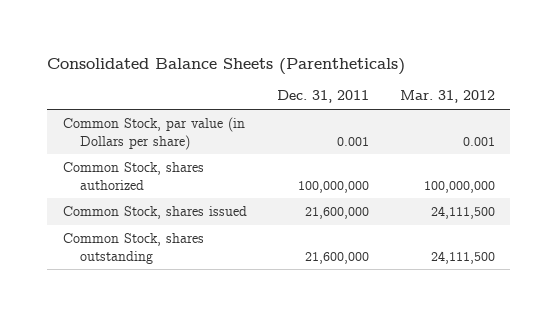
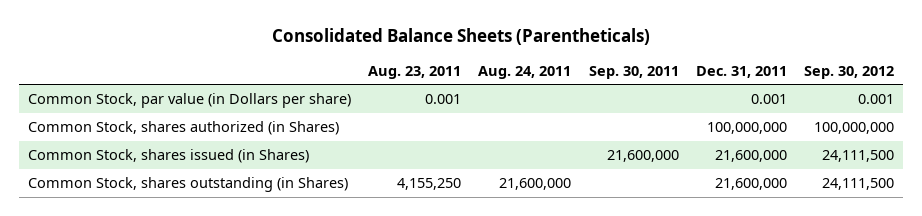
- | Dec. 31, 2011 | Mar. 31, 2012
+ | Aug. 23, 2011 | Aug. 24, 2011 | Sep. 30, 2011 | Dec. 31, 2011 | Sep. 30, 2012
- Common Stock, shares authorized | 100,000,000 | 100,000,000
- Common Stock, shares issued | 21,600,000 | 24,111,500
- Common Stock, shares outstanding | 21,600,000 | 24,111,500
+ Common Stock, shares authorized (in Shares) | | | | 100,000,000 | 100,000,000
+ Common Stock, shares issued (in Shares) | | | 21,600,000 | 21,600,000 | 24,111,500
+ Common Stock, shares outstanding (in Shares) | 4,155,250 | 21,600,000 | | 21,600,000 | 24,111,500

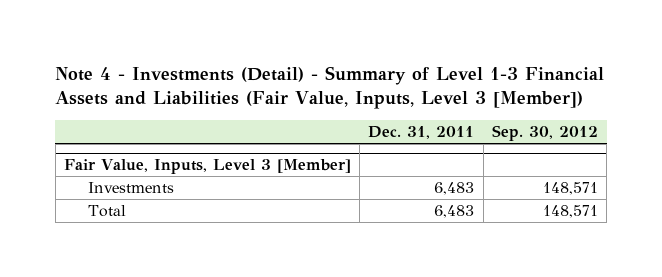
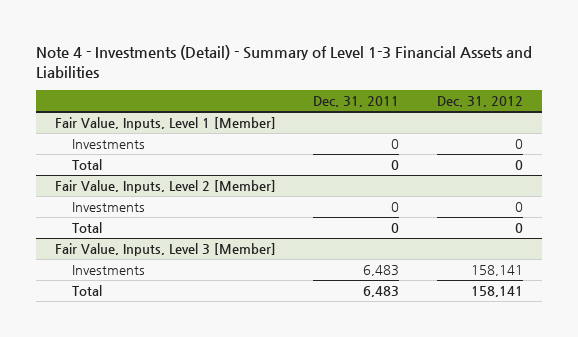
- Note 4 - Investments (Detail) - Summary of Level 1-3 Financial Assets and Liabilities (Fair Value, Inputs, Level 3 [Member])
+ Note 4 - Investments (Detail) - Summary of Level 1-3 Financial Assets and Liabilities
- | Dec. 31, 2011 | Sep. 30, 2012
+ | Dec. 31, 2011 | Dec. 31, 2012
+ Fair Value, Inputs, Level 1 [Member]
+ Investments | 0 | 0
+ Total | 0 | 0
+ Fair Value, Inputs, Level 2 [Member]
+ Investments | 0 | 0
+ Total | 0 | 0

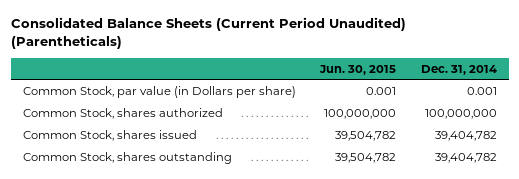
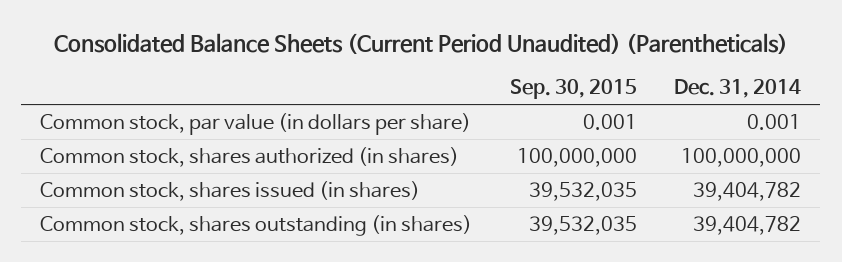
- | Jun. 30, 2015 | Dec. 31, 2014
+ | Sep. 30, 2015 | Dec. 31, 2014
- Common Stock, par value (in Dollars per share) | 0.001 | 0.001
- Common Stock, shares authorized | 100,000,000 | 100,000,000
- Common Stock, shares issued | 39,504,782 | 39,404,782
- Common Stock, shares outstanding | 39,504,782 | 39,404,782
+ Common stock, par value (in dollars per share) | 0.001 | 0.001
+ Common stock, shares authorized (in shares) | 100,000,000 | 100,000,000
+ Common stock, shares issued (in shares) | 39,532,035 | 39,404,782
+ Common stock, shares outstanding (in shares) | 39,532,035 | 39,404,782

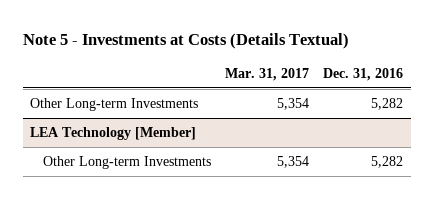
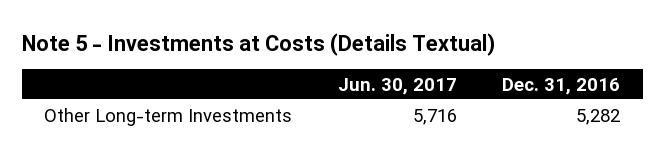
- | Mar. 31, 2017 | Dec. 31, 2016
+ | Jun. 30, 2017 | Dec. 31, 2016
- LEA Technology [Member]
- Other Long-term Investments | 5,354 | 5,282

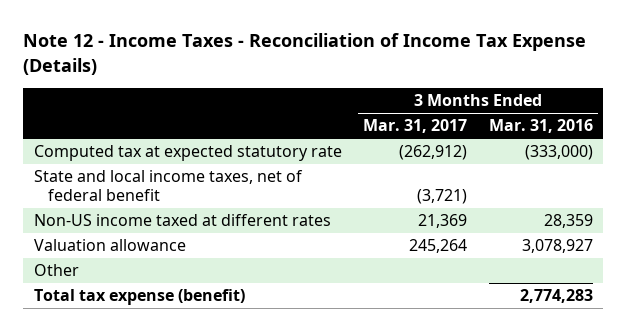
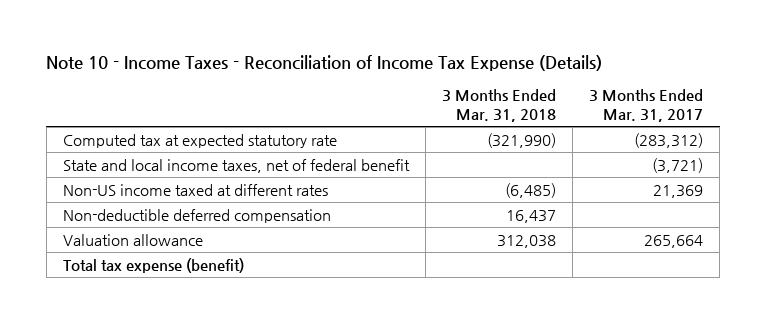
- Note 12 - Income Taxes - Reconciliation of Income Tax Expense (Details)
+ Note 10 - Income Taxes - Reconciliation of Income Tax Expense (Details)
- | 3 Months Ended Mar. 31, 2017 | 3 Months Ended Mar. 31, 2016
+ | 3 Months Ended Mar. 31, 2018 | 3 Months Ended Mar. 31, 2017
- Computed tax at expected statutory rate | (262,912) | (333,000)
+ Computed tax at expected statutory rate | (321,990) | (283,312)
- Valuation allowance | 245,264 | 3,078,927
- Other
+ Non-deductible deferred compensation | 16,437 |
+ Valuation allowance | 312,038 | 265,664

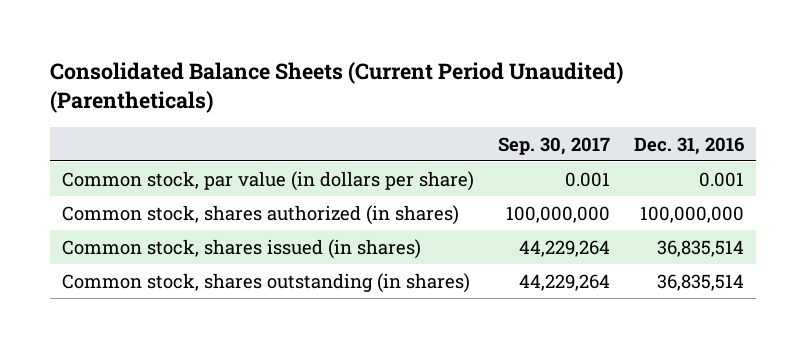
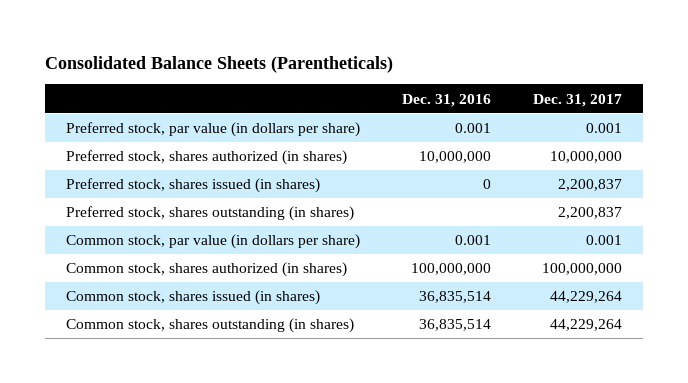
- Consolidated Balance Sheets (Current Period Unaudited) (Parentheticals)
+ Consolidated Balance Sheets (Parentheticals)
- | Sep. 30, 2017 | Dec. 31, 2016
+ | Dec. 31, 2016 | Dec. 31, 2017
+ Preferred stock, par value (in dollars per share) | 0.001 | 0.001
+ Preferred stock, shares authorized (in shares) | 10,000,000 | 10,000,000
+ Preferred stock, shares issued (in shares) | 0 | 2,200,837
+ Preferred stock, shares outstanding (in shares) | | 2,200,837

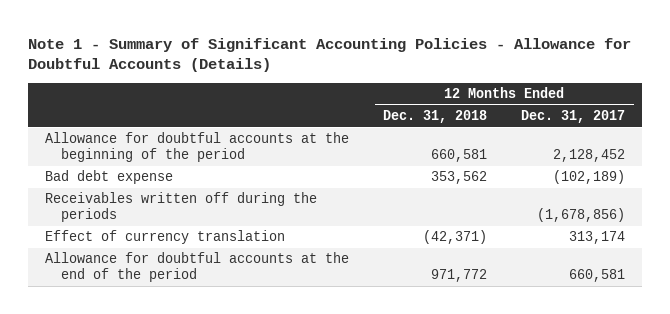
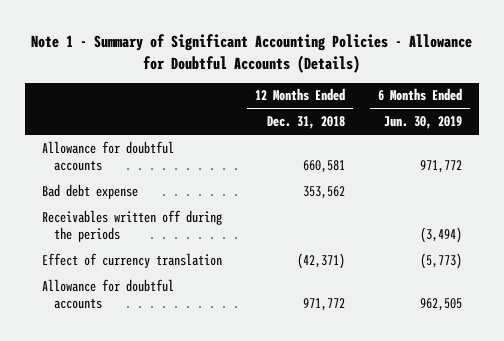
- | 12 Months Ended Dec. 31, 2018 | 12 Months Ended Dec. 31, 2017
+ | 12 Months Ended Dec. 31, 2018 | 6 Months Ended Jun. 30, 2019
- Allowance for doubtful accounts at the beginning of the period | 660,581 | 2,128,452
+ Allowance for doubtful accounts | 660,581 | 971,772
- Allowance for doubtful accounts at the end of the period | 971,772 | 660,581
+ Allowance for doubtful accounts | 971,772 | 962,505

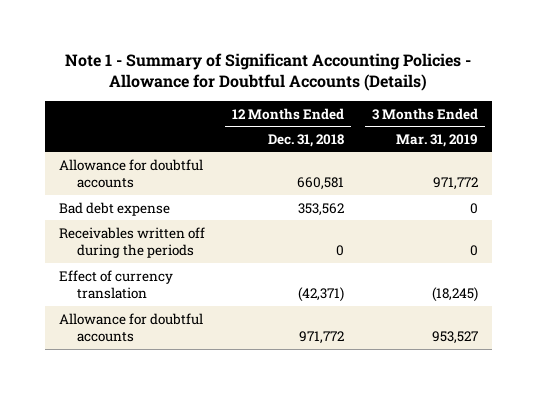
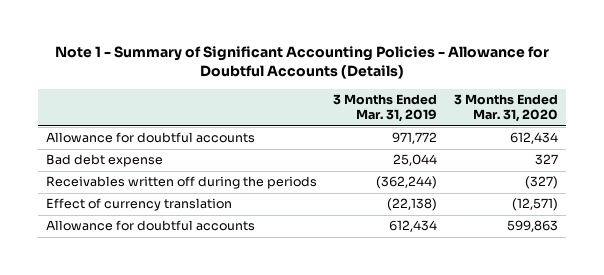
- | 12 Months Ended Dec. 31, 2018 | 3 Months Ended Mar. 31, 2019
+ | 3 Months Ended Mar. 31, 2019 | 3 Months Ended Mar. 31, 2020
- Bad debt expense | 353,562 | 0
- Receivables written off during the periods | 0 | 0
- Effect of currency translation | (42,371) | (18,245)
- Allowance for doubtful accounts | 971,772 | 953,527
+ Bad debt expense | 25,044 | 327
+ Receivables written off during the periods | (362,244) | (327)
+ Effect of currency translation | (22,138) | (12,571)
+ Allowance for doubtful accounts | 612,434 | 599,863

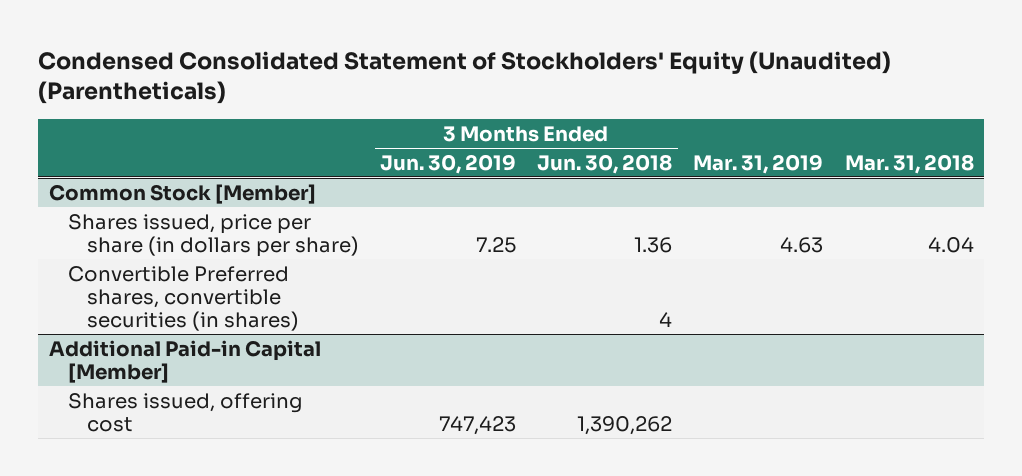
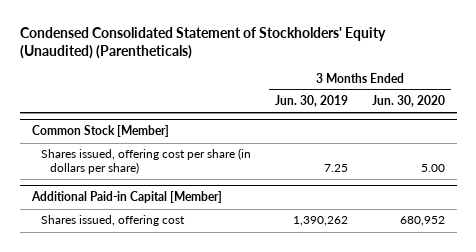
- | 3 Months Ended Jun. 30, 2019 | 3 Months Ended Jun. 30, 2018 | Mar. 31, 2019 | Mar. 31, 2018
+ | 3 Months Ended Jun. 30, 2019 | 3 Months Ended Jun. 30, 2020
@ Common Stock [Member]
- Shares issued, price per share (in dollars per share) | 7.25 | 1.36 | 4.63 | 4.04
- Convertible Preferred shares, convertible securities (in shares) | | 4 | |
+ Shares issued, offering cost per share (in dollars per share) | 7.25 | 5.00
@ Additional Paid-in Capital [Member]
- Shares issued, offering cost | 747,423 | 1,390,262 | |
+ Shares issued, offering cost | 1,390,262 | 680,952

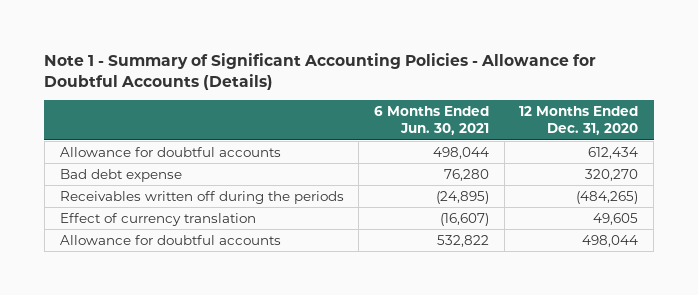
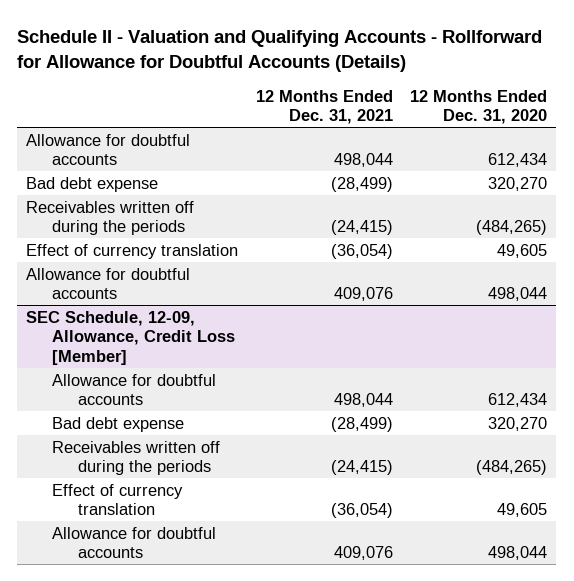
- Note 1 - Summary of Significant Accounting Policies - Allowance for Doubtful Accounts (Details)
+ Schedule II - Valuation and Qualifying Accounts - Rollforward for Allowance for Doubtful Accounts (Details)
- | 6 Months Ended Jun. 30, 2021 | 12 Months Ended Dec. 31, 2020
+ | 12 Months Ended Dec. 31, 2021 | 12 Months Ended Dec. 31, 2020
+ SEC Schedule, 12-09, Allowance, Credit Loss [Member]
+ Allowance for doubtful accounts | 498,044 | 612,434
+ Bad debt expense | (28,499) | 320,270
+ Receivables written off during the periods | (24,415) | (484,265)
+ Effect of currency translation | (36,054) | 49,605
+ Allowance for doubtful accounts | 409,076 | 498,044

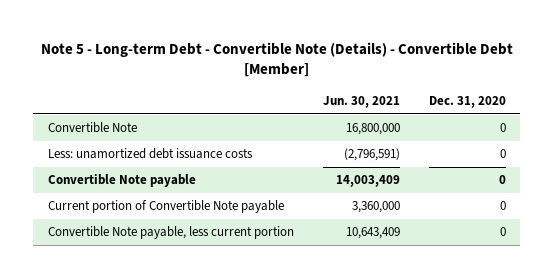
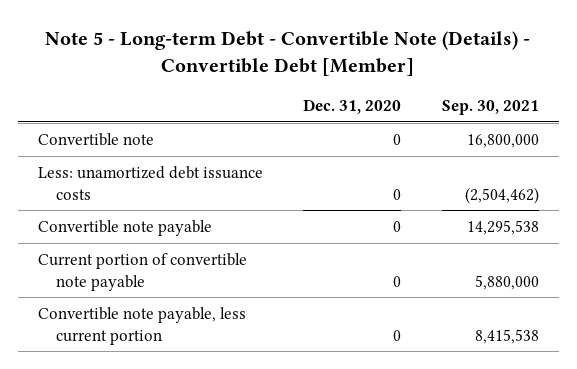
- | Jun. 30, 2021 | Dec. 31, 2020
+ | Dec. 31, 2020 | Sep. 30, 2021
- Convertible Note | 16,800,000 | 0
+ Convertible note | 0 | 16,800,000
- Convertible Note payable | 14,003,409 | 0
- Current portion of Convertible Note payable | 3,360,000 | 0
- Convertible Note payable, less current portion | 10,643,409 | 0
+ Convertible note payable | 0 | 14,295,538
+ Current portion of convertible note payable | 0 | 5,880,000
+ Convertible note payable, less current portion | 0 | 8,415,538

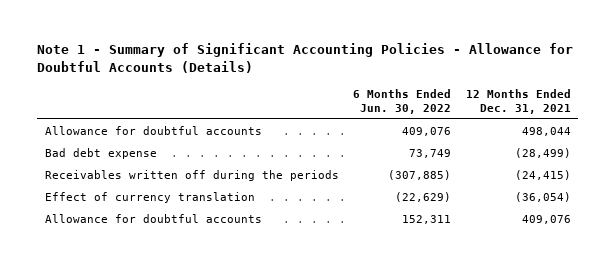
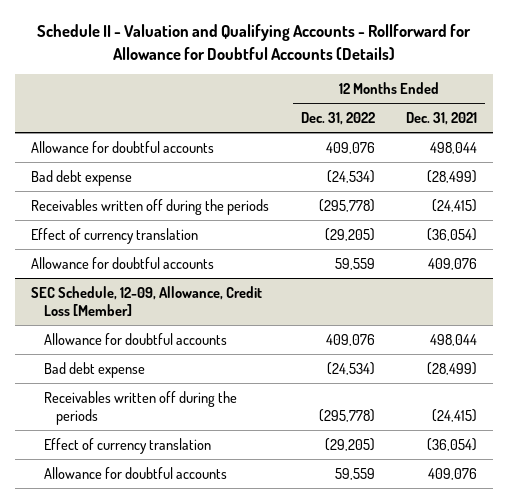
- Note 1 - Summary of Significant Accounting Policies - Allowance for Doubtful Accounts (Details)
+ Schedule II - Valuation and Qualifying Accounts - Rollforward for Allowance for Doubtful Accounts (Details)
- | 6 Months Ended Jun. 30, 2022 | 12 Months Ended Dec. 31, 2021
+ | 12 Months Ended Dec. 31, 2022 | 12 Months Ended Dec. 31, 2021
+ SEC Schedule, 12-09, Allowance, Credit Loss [Member]
+ Allowance for doubtful accounts | 409,076 | 498,044
+ Bad debt expense | (24,534) | (28,499)
+ Receivables written off during the periods | (295,778) | (24,415)
+ Effect of currency translation | (29,205) | (36,054)
+ Allowance for doubtful accounts | 59,559 | 409,076

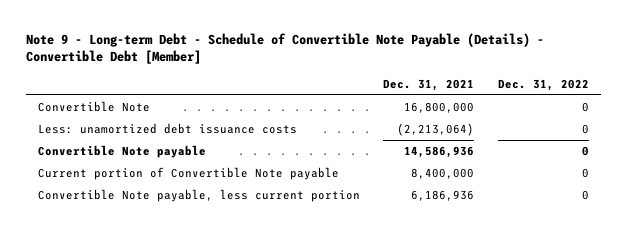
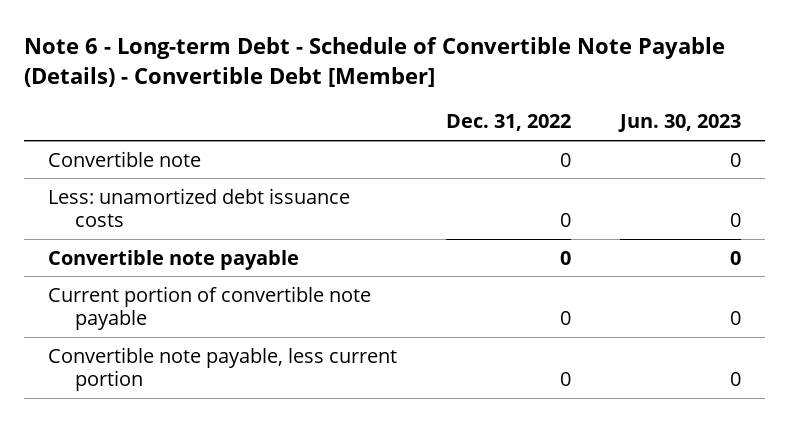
- Note 9 - Long-term Debt - Schedule of Convertible Note Payable (Details) - Convertible Debt [Member]
+ Note 6 - Long-term Debt - Schedule of Convertible Note Payable (Details) - Convertible Debt [Member]
- | Dec. 31, 2021 | Dec. 31, 2022
+ | Dec. 31, 2022 | Jun. 30, 2023
- Convertible Note | 16,800,000 | 0
+ Convertible note | 0 | 0
- Convertible Note payable | 14,586,936 | 0
- Current portion of Convertible Note payable | 8,400,000 | 0
- Convertible Note payable, less current portion | 6,186,936 | 0
+ Convertible note payable | 0 | 0
+ Current portion of convertible note payable | 0 | 0
+ Convertible note payable, less current portion | 0 | 0

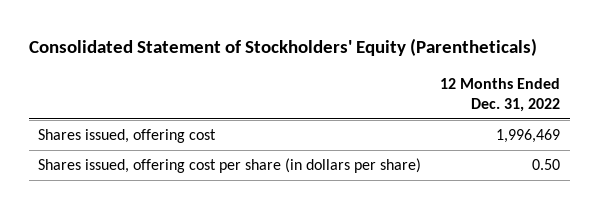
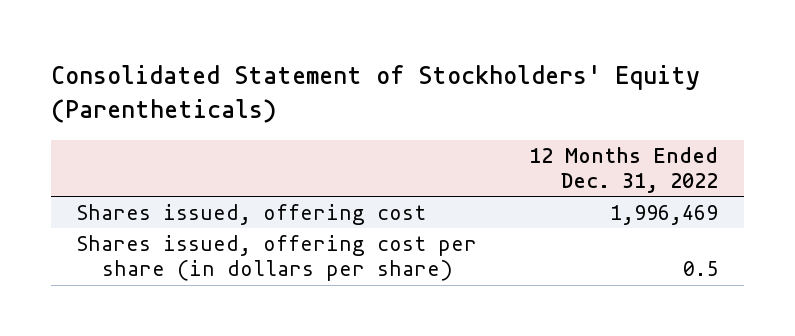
- Shares issued, offering cost per share (in dollars per share) | 0.50
+ Shares issued, offering cost per share (in dollars per share) | 0.5

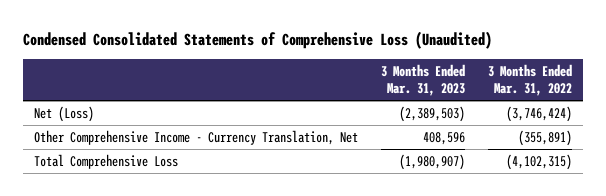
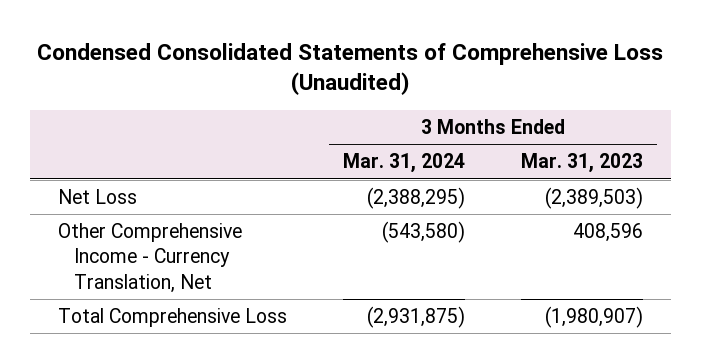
- | 3 Months Ended Mar. 31, 2023 | 3 Months Ended Mar. 31, 2022
+ | 3 Months Ended Mar. 31, 2024 | 3 Months Ended Mar. 31, 2023
- Net (Loss) | (2,389,503) | (3,746,424)
+ Net Loss | (2,388,295) | (2,389,503)

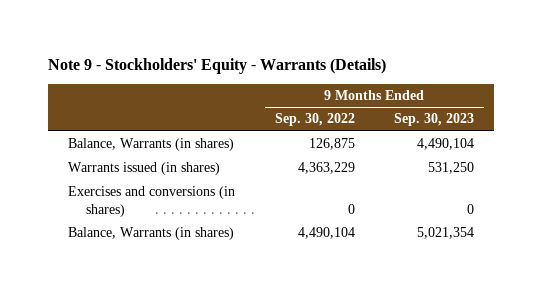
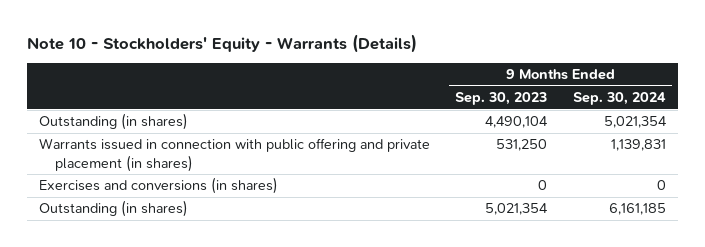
- Note 9 - Stockholders' Equity - Warrants (Details)
+ Note 10 - Stockholders' Equity - Warrants (Details)
- | 9 Months Ended Sep. 30, 2022 | 9 Months Ended Sep. 30, 2023
+ | 9 Months Ended Sep. 30, 2023 | 9 Months Ended Sep. 30, 2024
- Balance, Warrants (in shares) | 126,875 | 4,490,104
- Warrants issued (in shares) | 4,363,229 | 531,250
+ Outstanding (in shares) | 4,490,104 | 5,021,354
+ Warrants issued in connection with public offering and private placement (in shares) | 531,250 | 1,139,831
- Balance, Warrants (in shares) | 4,490,104 | 5,021,354
+ Outstanding (in shares) | 5,021,354 | 6,161,185

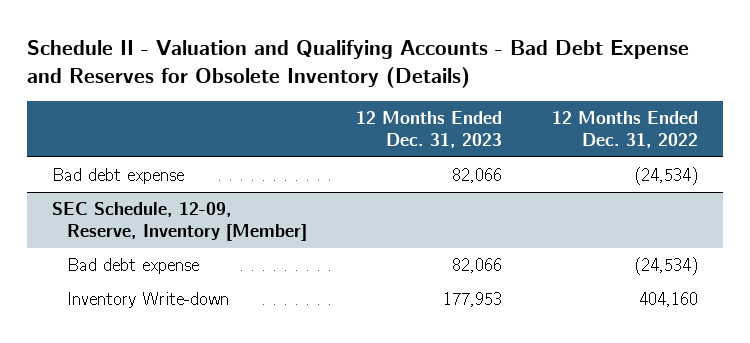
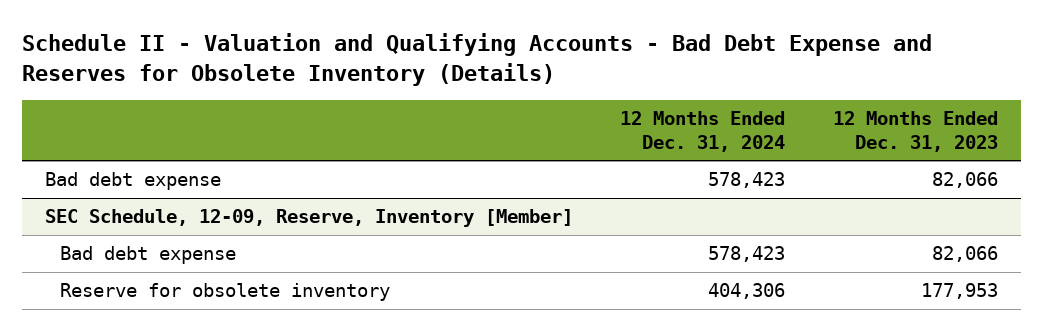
- | 12 Months Ended Dec. 31, 2023 | 12 Months Ended Dec. 31, 2022
+ | 12 Months Ended Dec. 31, 2024 | 12 Months Ended Dec. 31, 2023
@ SEC Schedule, 12-09, Reserve, Inventory [Member]
- Inventory Write-down | 177,953 | 404,160
+ Reserve for obsolete inventory | 404,306 | 177,953

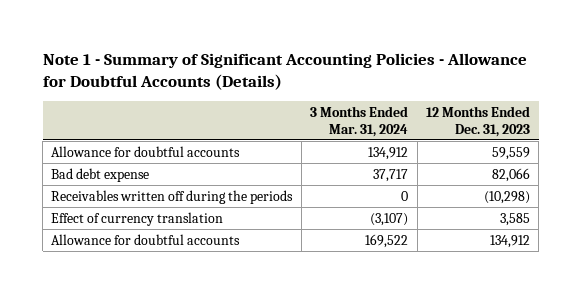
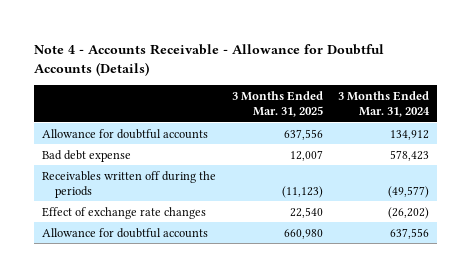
- Note 1 - Summary of Significant Accounting Policies - Allowance for Doubtful Accounts (Details)
+ Note 4 - Accounts Receivable - Allowance for Doubtful Accounts (Details)
- | 3 Months Ended Mar. 31, 2024 | 12 Months Ended Dec. 31, 2023
+ | 3 Months Ended Mar. 31, 2025 | 3 Months Ended Mar. 31, 2024
- Bad debt expense | 37,717 | 82,066
- Receivables written off during the periods | 0 | (10,298)
- Effect of currency translation | (3,107) | 3,585
- Allowance for doubtful accounts | 169,522 | 134,912
+ Bad debt expense | 12,007 | 578,423
+ Receivables written off during the periods | (11,123) | (49,577)
+ Effect of exchange rate changes | 22,540 | (26,202)
+ Allowance for doubtful accounts | 660,980 | 637,556

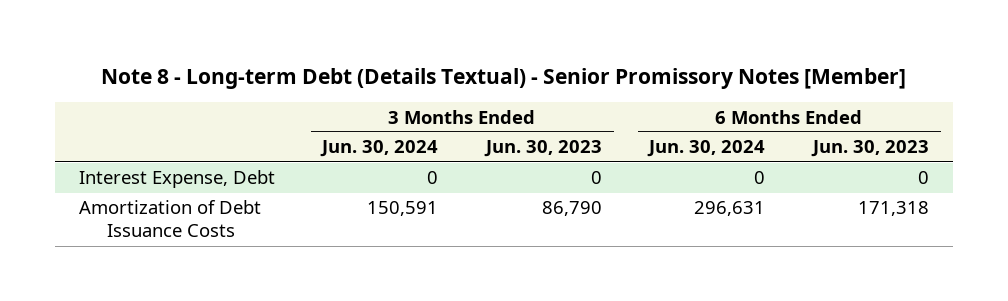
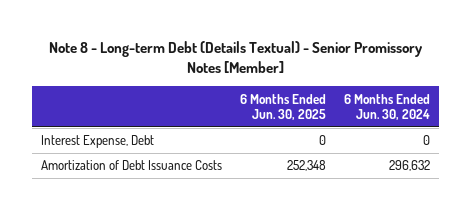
- | 3 Months Ended Jun. 30, 2024 | 3 Months Ended Jun. 30, 2023 | 6 Months Ended Jun. 30, 2024 | 6 Months Ended Jun. 30, 2023
+ | 6 Months Ended Jun. 30, 2025 | 6 Months Ended Jun. 30, 2024
- Amortization of Debt Issuance Costs | 150,591 | 86,790 | 296,631 | 171,318
+ Amortization of Debt Issuance Costs | 252,348 | 296,632

